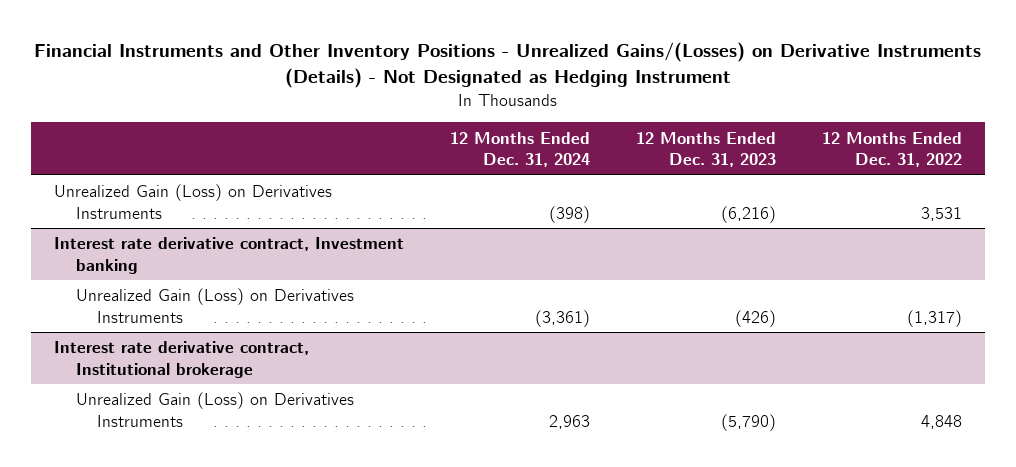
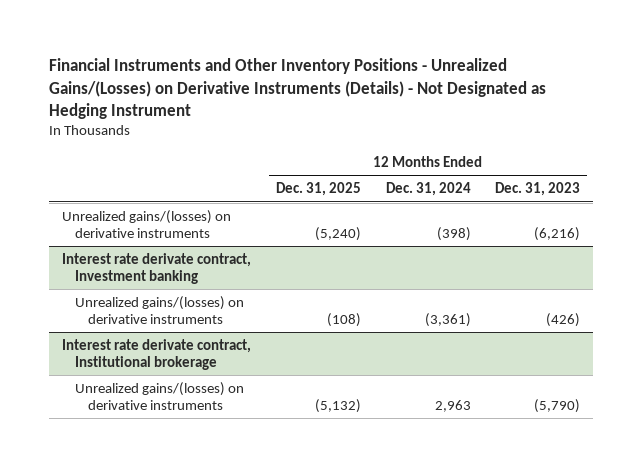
- | 12 Months Ended Dec. 31, 2024 | 12 Months Ended Dec. 31, 2023 | 12 Months Ended Dec. 31, 2022
+ | 12 Months Ended Dec. 31, 2025 | 12 Months Ended Dec. 31, 2024 | 12 Months Ended Dec. 31, 2023
- Unrealized Gain (Loss) on Derivatives Instruments | (398) | (6,216) | 3,531
- Interest rate derivative contract, Investment banking
- Unrealized Gain (Loss) on Derivatives Instruments | (3,361) | (426) | (1,317)
- Interest rate derivative contract, Institutional brokerage
- Unrealized Gain (Loss) on Derivatives Instruments | 2,963 | (5,790) | 4,848
+ Unrealized gains/(losses) on derivative instruments | (5,240) | (398) | (6,216)
+ Interest rate derivate contract, Investment banking
+ Unrealized gains/(losses) on derivative instruments | (108) | (3,361) | (426)
+ Interest rate derivate contract, Institutional brokerage
+ Unrealized gains/(losses) on derivative instruments | (5,132) | 2,963 | (5,790)

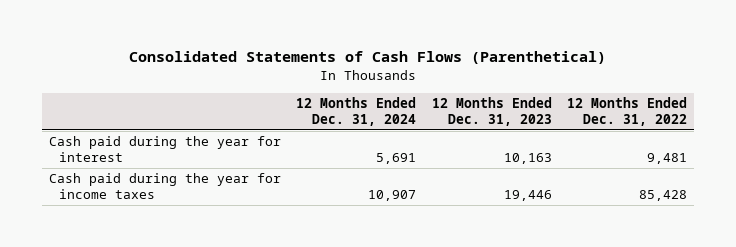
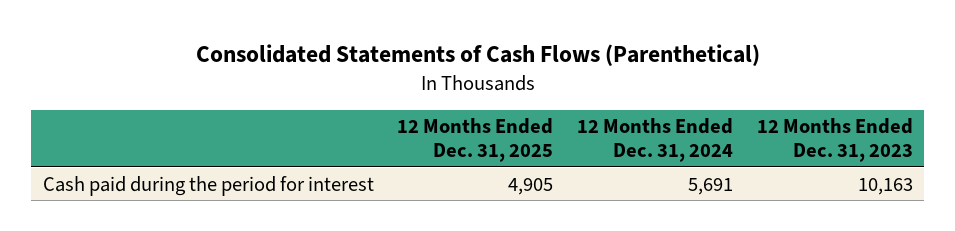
- | 12 Months Ended Dec. 31, 2024 | 12 Months Ended Dec. 31, 2023 | 12 Months Ended Dec. 31, 2022
+ | 12 Months Ended Dec. 31, 2025 | 12 Months Ended Dec. 31, 2024 | 12 Months Ended Dec. 31, 2023
- Cash paid during the year for interest | 5,691 | 10,163 | 9,481
- Cash paid during the year for income taxes | 10,907 | 19,446 | 85,428
+ Cash paid during the period for interest | 4,905 | 5,691 | 10,163

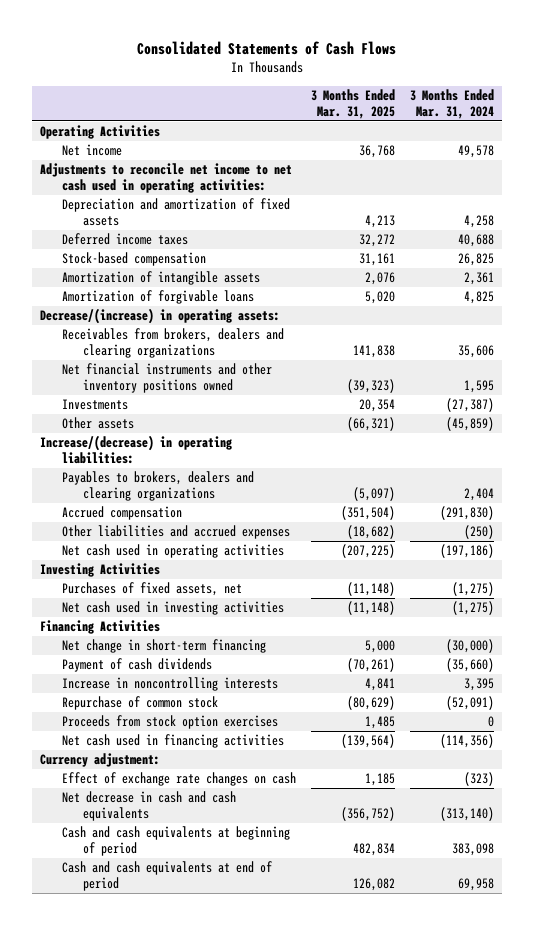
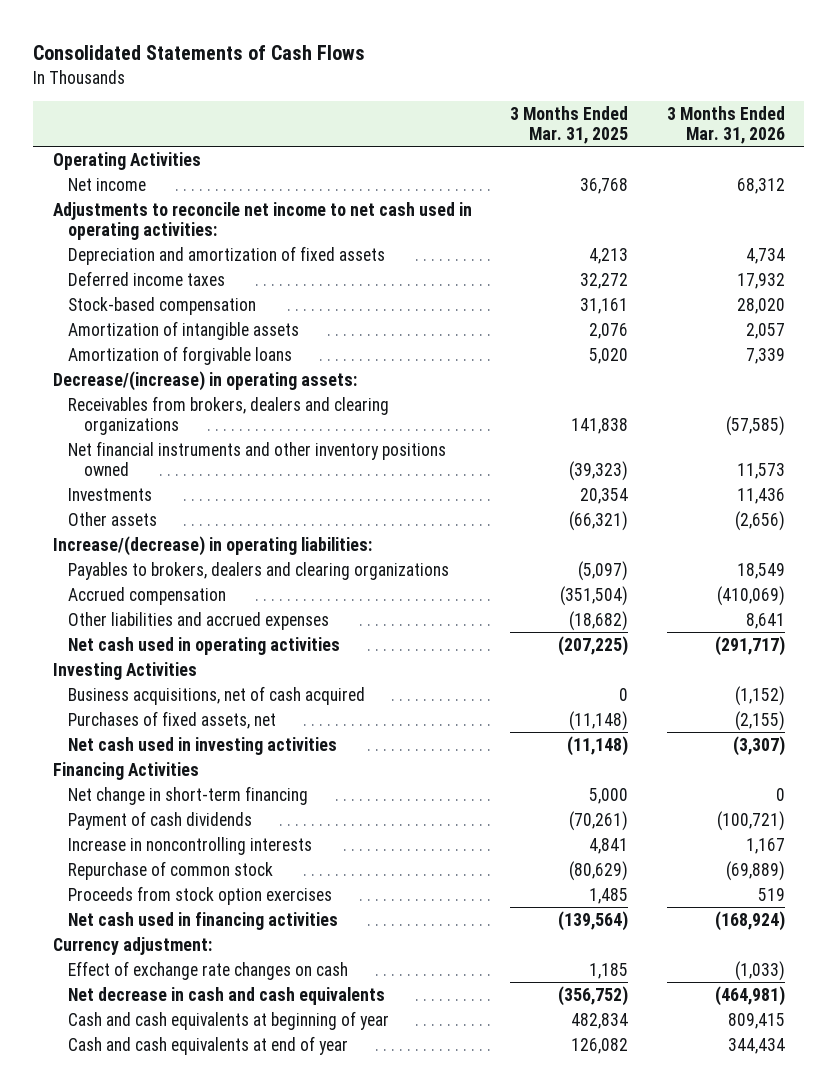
- | 3 Months Ended Mar. 31, 2025 | 3 Months Ended Mar. 31, 2024
+ | 3 Months Ended Mar. 31, 2025 | 3 Months Ended Mar. 31, 2026
+ Business acquisitions, net of cash acquired | 0 | (1,152)
- Cash and cash equivalents at beginning of period | 482,834 | 383,098
- Cash and cash equivalents at end of period | 126,082 | 69,958
+ Cash and cash equivalents at beginning of year | 482,834 | 809,415
+ Cash and cash equivalents at end of year | 126,082 | 344,434

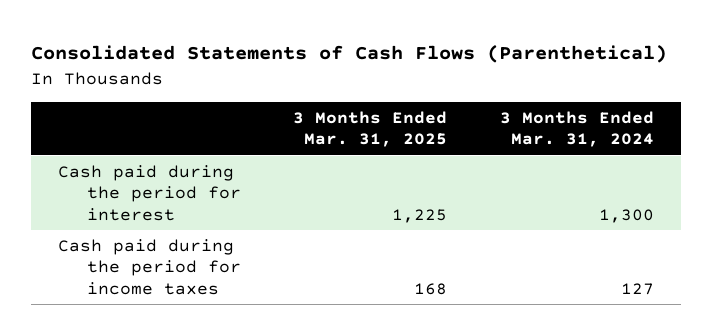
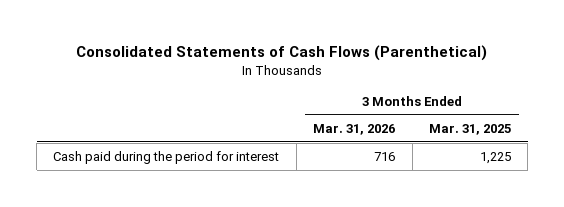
- | 3 Months Ended Mar. 31, 2025 | 3 Months Ended Mar. 31, 2024
+ | 3 Months Ended Mar. 31, 2026 | 3 Months Ended Mar. 31, 2025
- Cash paid during the period for income taxes | 168 | 127

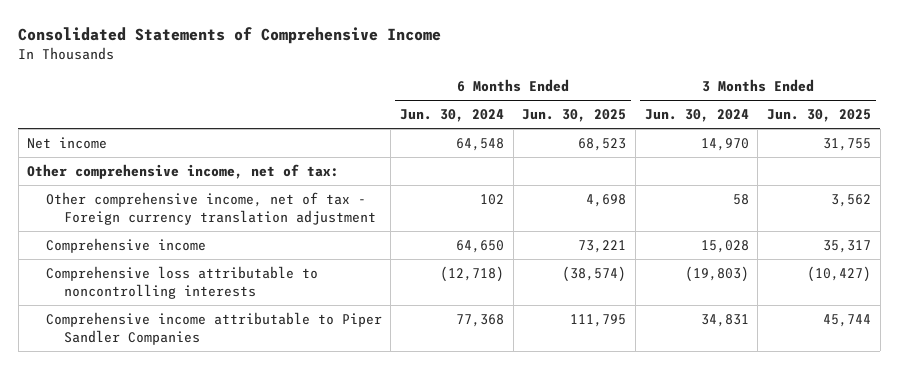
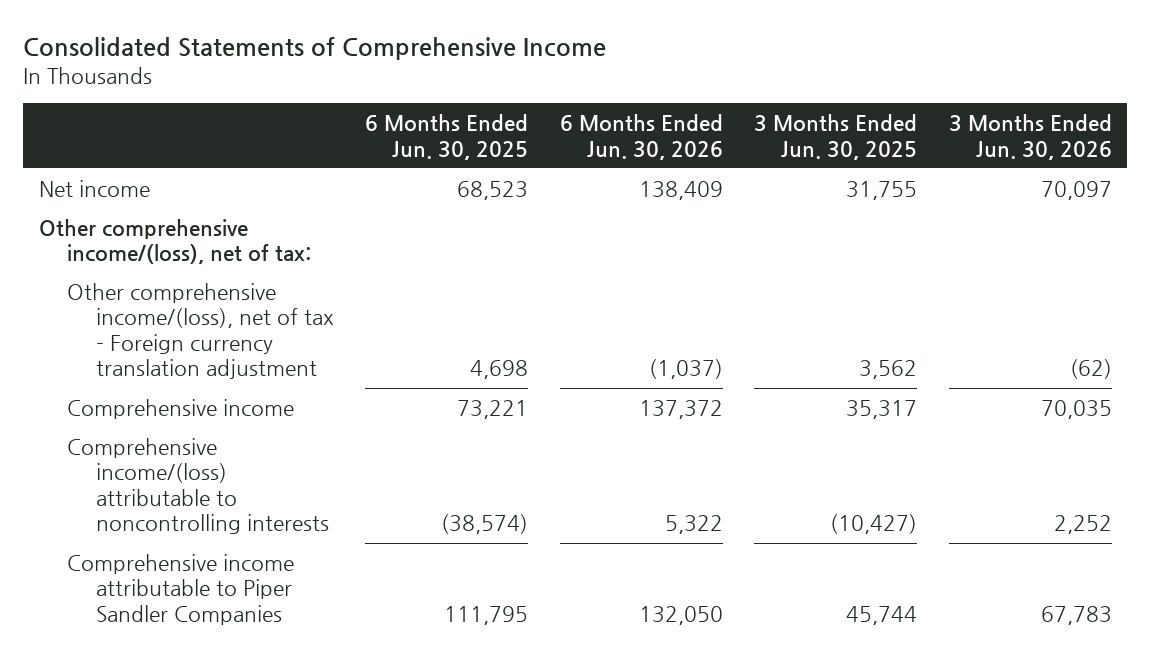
- | 6 Months Ended Jun. 30, 2024 | 6 Months Ended Jun. 30, 2025 | 3 Months Ended Jun. 30, 2024 | 3 Months Ended Jun. 30, 2025
+ | 6 Months Ended Jun. 30, 2025 | 6 Months Ended Jun. 30, 2026 | 3 Months Ended Jun. 30, 2025 | 3 Months Ended Jun. 30, 2026
- Other comprehensive income, net of tax:
- Other comprehensive income, net of tax - Foreign currency translation adjustment | 102 | 4,698 | 58 | 3,562
+ Other comprehensive income/(loss), net of tax:
+ Other comprehensive income/(loss), net of tax - Foreign currency translation adjustment | 4,698 | (1,037) | 3,562 | (62)
- Comprehensive loss attributable to noncontrolling interests | (12,718) | (38,574) | (19,803) | (10,427)
+ Comprehensive income/(loss) attributable to noncontrolling interests | (38,574) | 5,322 | (10,427) | 2,252

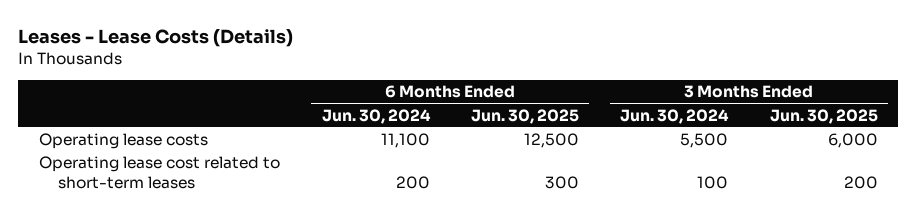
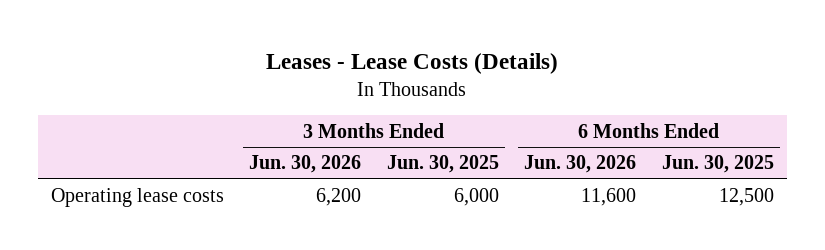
- | 6 Months Ended Jun. 30, 2024 | 6 Months Ended Jun. 30, 2025 | 3 Months Ended Jun. 30, 2024 | 3 Months Ended Jun. 30, 2025
+ | 3 Months Ended Jun. 30, 2026 | 3 Months Ended Jun. 30, 2025 | 6 Months Ended Jun. 30, 2026 | 6 Months Ended Jun. 30, 2025
- Operating lease cost related to short-term leases | 200 | 300 | 100 | 200

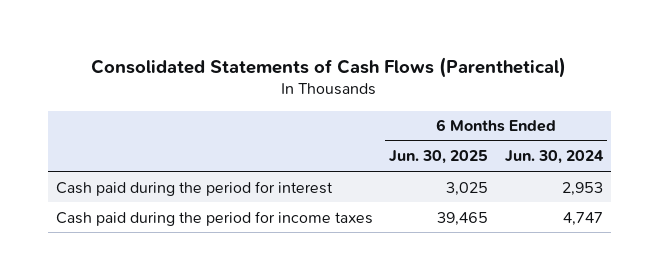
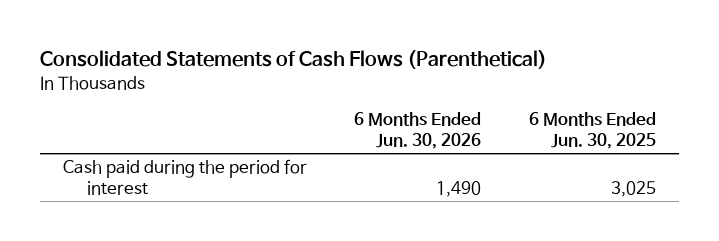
- | 6 Months Ended Jun. 30, 2025 | 6 Months Ended Jun. 30, 2024
+ | 6 Months Ended Jun. 30, 2026 | 6 Months Ended Jun. 30, 2025
- Cash paid during the period for income taxes | 39,465 | 4,747

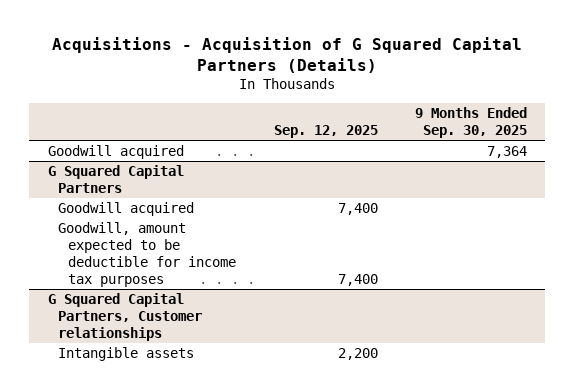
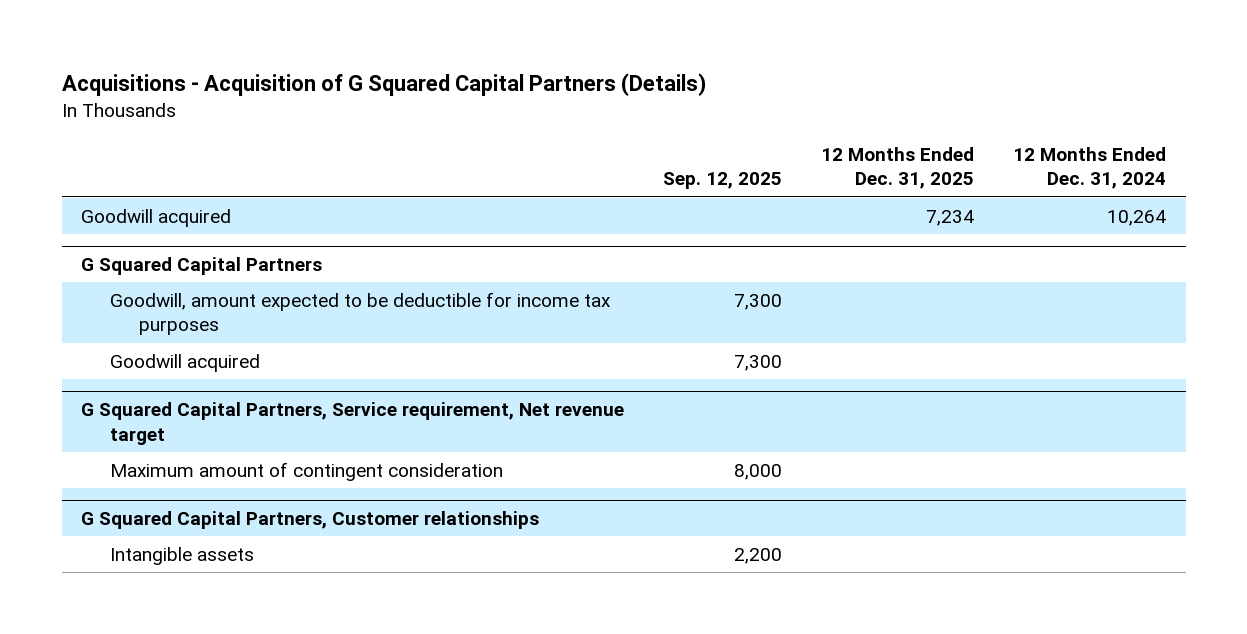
- | Sep. 12, 2025 | 9 Months Ended Sep. 30, 2025
+ | Sep. 12, 2025 | 12 Months Ended Dec. 31, 2025 | 12 Months Ended Dec. 31, 2024
@ G Squared Capital Partners
- Goodwill acquired | 7,400 |
- Goodwill, amount expected to be deductible for income tax purposes | 7,400 |
+ Goodwill, amount expected to be deductible for income tax purposes | 7,300 | |
+ Goodwill acquired | 7,300 | |
+ G Squared Capital Partners, Service requirement, Net revenue target
+ Maximum amount of contingent consideration | 8,000 | |

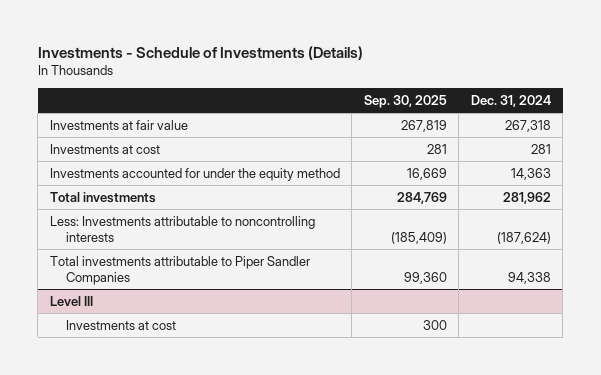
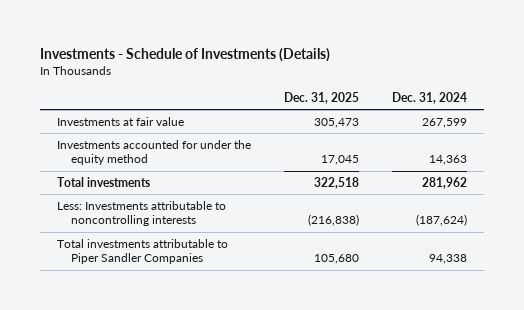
- | Sep. 30, 2025 | Dec. 31, 2024
+ | Dec. 31, 2025 | Dec. 31, 2024
- Investments at fair value | 267,819 | 267,318
- Investments at cost | 281 | 281
+ Investments at fair value | 305,473 | 267,599
- Level III
- Investments at cost | 300 |

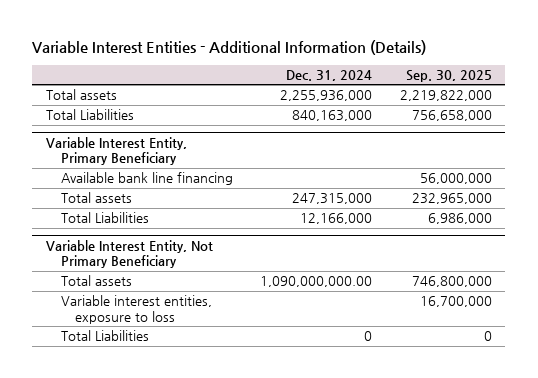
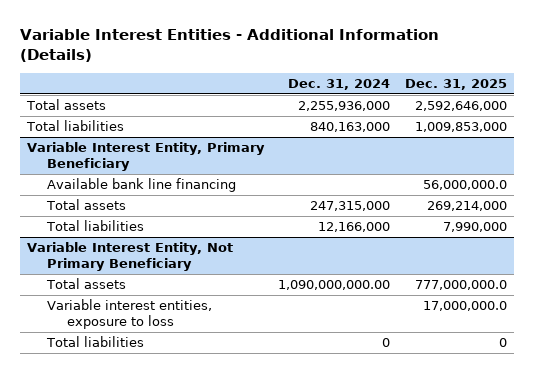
- | Dec. 31, 2024 | Sep. 30, 2025
+ | Dec. 31, 2024 | Dec. 31, 2025
- Total Liabilities | 840,163,000 | 756,658,000
+ Total liabilities | 840,163,000 | 1,009,853,000
@ Variable Interest Entity, Primary Beneficiary
- Total Liabilities | 12,166,000 | 6,986,000
+ Total liabilities | 12,166,000 | 7,990,000
@ Variable Interest Entity, Not Primary Beneficiary
- Total Liabilities | 0 | 0
+ Total liabilities | 0 | 0

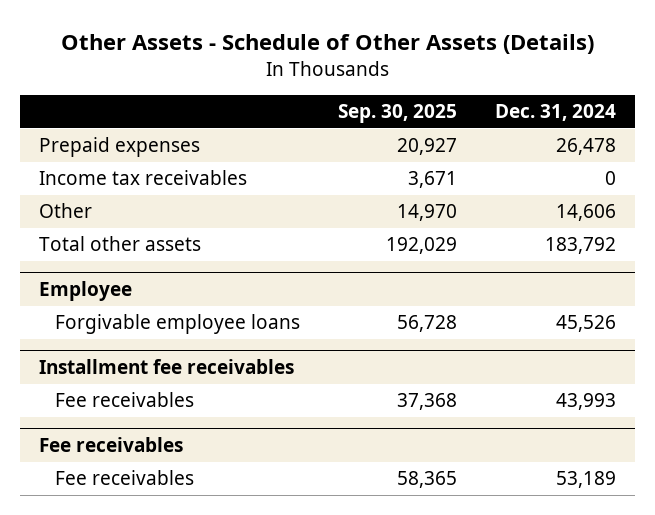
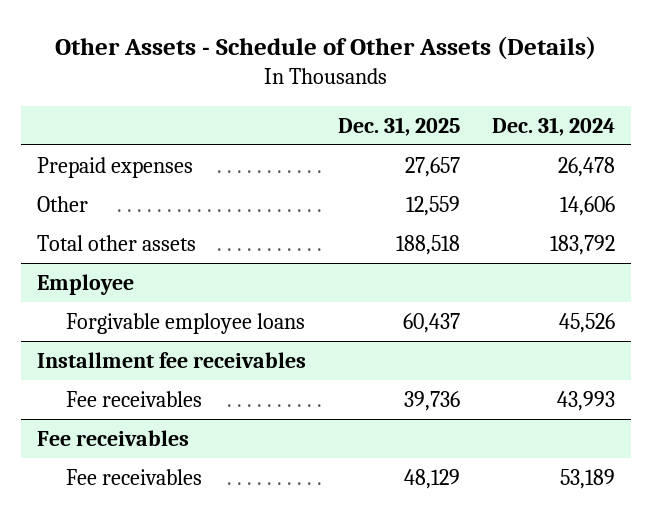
- | Sep. 30, 2025 | Dec. 31, 2024
+ | Dec. 31, 2025 | Dec. 31, 2024
- Income tax receivables | 3,671 | 0

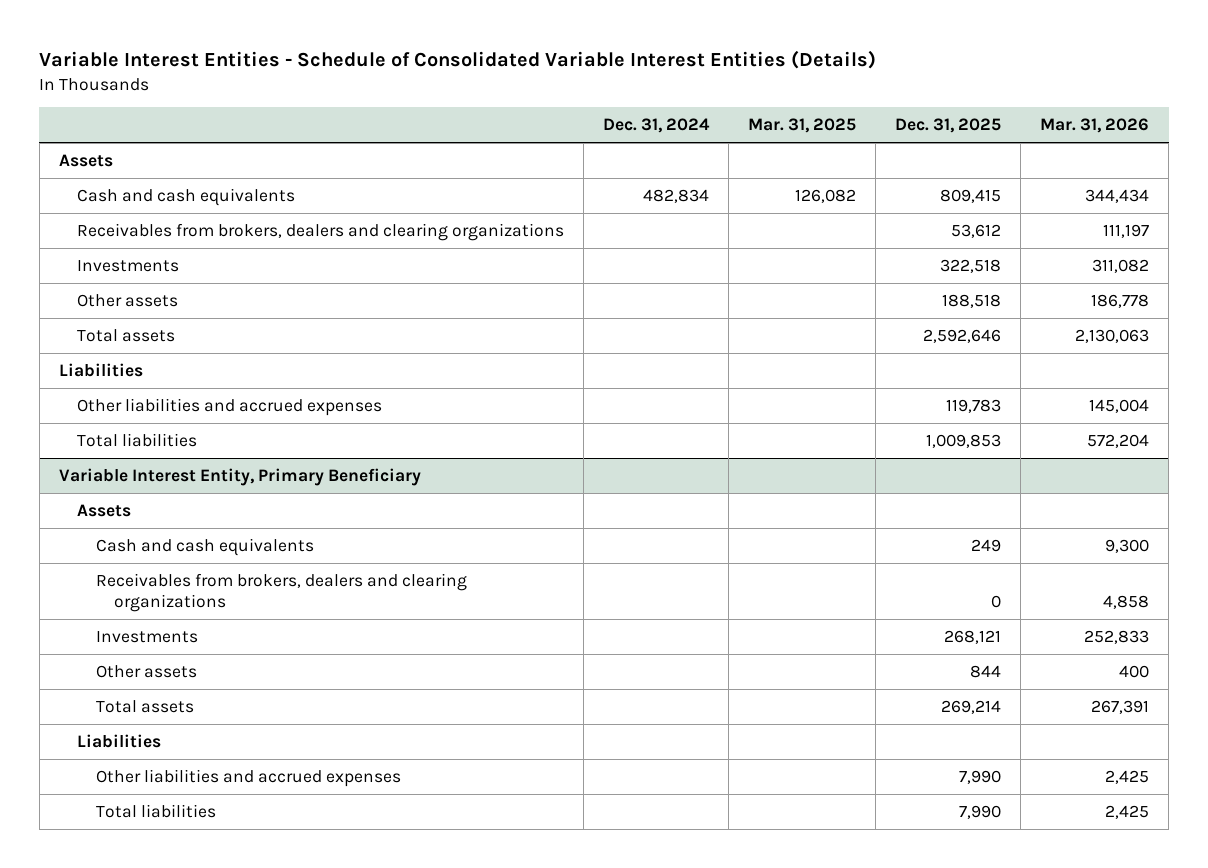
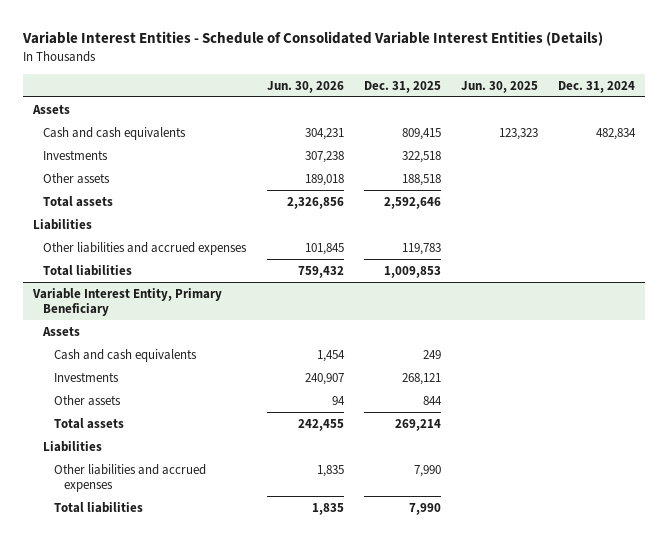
- | Dec. 31, 2024 | Mar. 31, 2025 | Dec. 31, 2025 | Mar. 31, 2026
+ | Jun. 30, 2026 | Dec. 31, 2025 | Jun. 30, 2025 | Dec. 31, 2024
- Receivables from brokers, dealers and clearing organizations | | | 53,612 | 111,197
@ Variable Interest Entity, Primary Beneficiary
- Receivables from brokers, dealers and clearing organizations | | | 0 | 4,858

